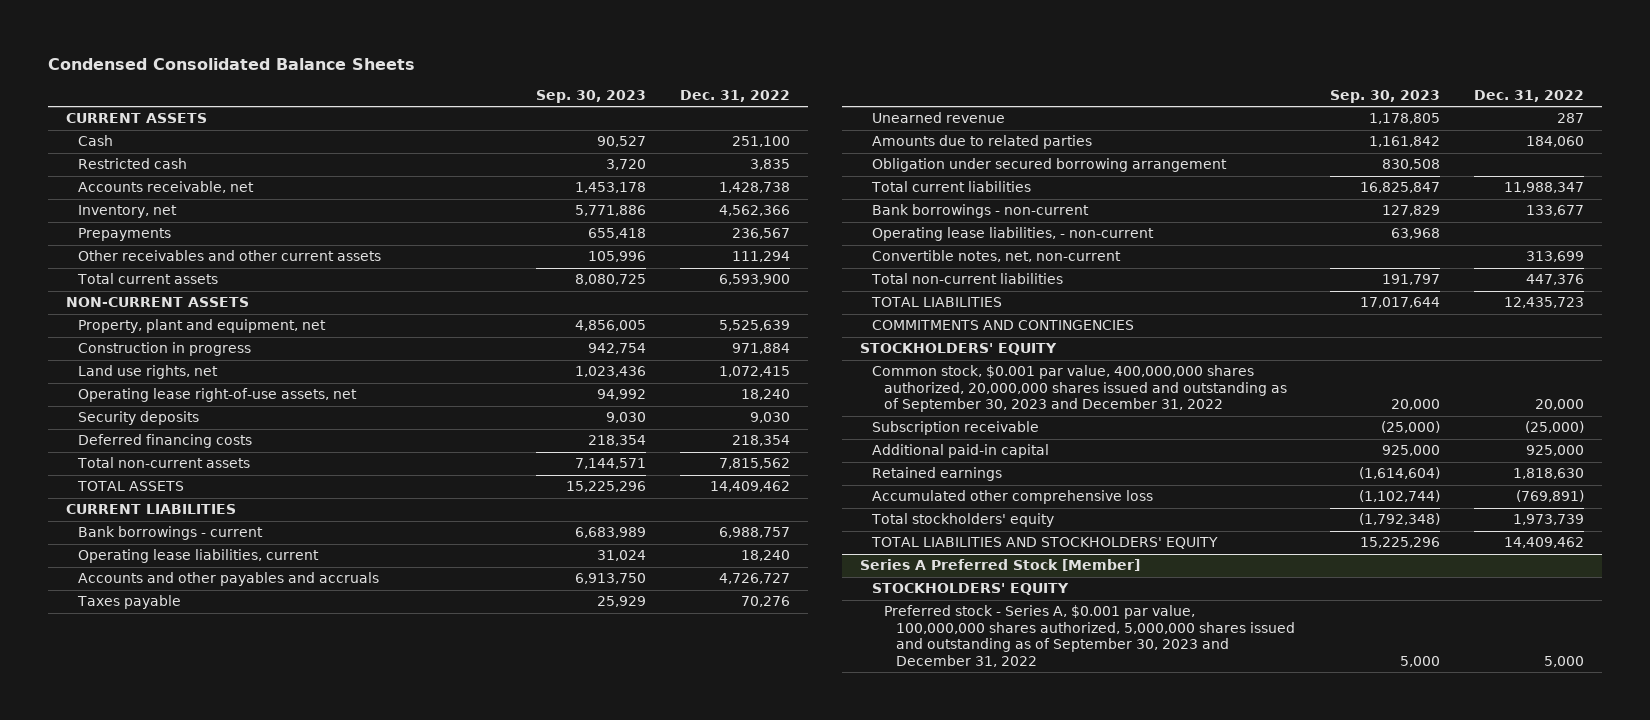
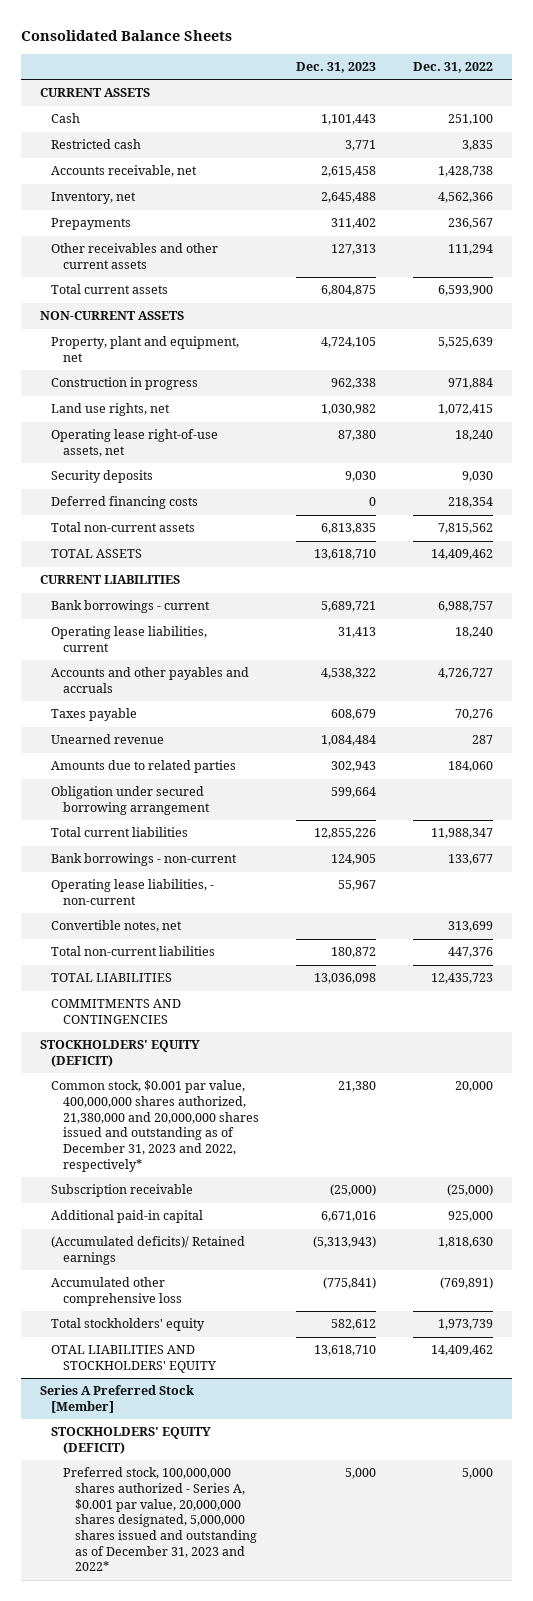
- Condensed Consolidated Balance Sheets
+ Consolidated Balance Sheets
- | Sep. 30, 2023 | Dec. 31, 2022
+ | Dec. 31, 2023 | Dec. 31, 2022
- Convertible notes, net, non-current | | 313,699
+ Convertible notes, net | | 313,699
- STOCKHOLDERS' EQUITY
- Common stock, $0.001 par value, 400,000,000 shares authorized, 20,000,000 shares issued and outstanding as of September 30, 2023 and December 31, 2022 | 20,000 | 20,000
+ STOCKHOLDERS' EQUITY (DEFICIT)
+ Common stock, $0.001 par value, 400,000,000 shares authorized, 21,380,000 and 20,000,000 shares issued and outstanding as of December 31, 2023 and 2022, respectively* | 21,380 | 20,000
- Retained earnings | (1,614,604) | 1,818,630
+ (Accumulated deficits)/ Retained earnings | (5,313,943) | 1,818,630
- TOTAL LIABILITIES AND STOCKHOLDERS' EQUITY | 15,225,296 | 14,409,462
+ OTAL LIABILITIES AND STOCKHOLDERS' EQUITY | 13,618,710 | 14,409,462
@ Series A Preferred Stock [Member]
- STOCKHOLDERS' EQUITY
- Preferred stock - Series A, $0.001 par value, 100,000,000 shares authorized, 5,000,000 shares issued and outstanding as of September 30, 2023 and December 31, 2022 | 5,000 | 5,000
+ STOCKHOLDERS' EQUITY (DEFICIT)
+ Preferred stock, 100,000,000 shares authorized - Series A, $0.001 par value, 20,000,000 shares designated, 5,000,000 shares issued and outstanding as of December 31, 2023 and 2022* | 5,000 | 5,000

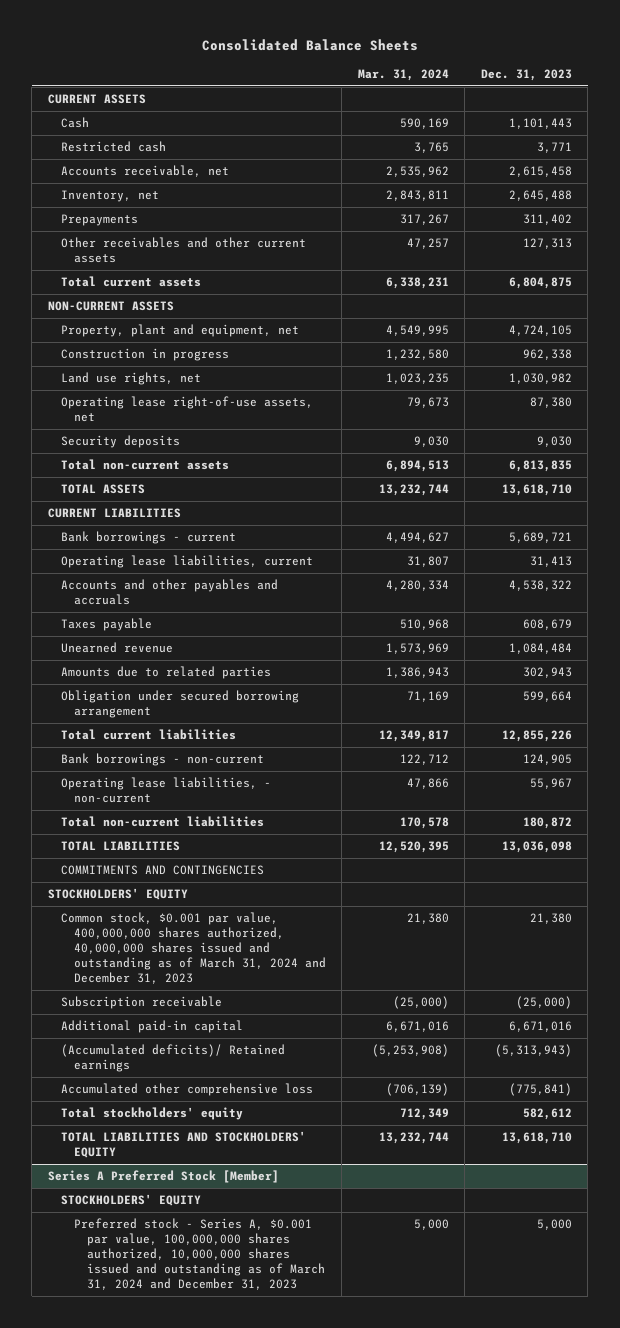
- | Dec. 31, 2023 | Dec. 31, 2022
+ | Mar. 31, 2024 | Dec. 31, 2023
- Deferred financing costs | 0 | 218,354
- Convertible notes, net | | 313,699
- STOCKHOLDERS' EQUITY (DEFICIT)
- Common stock, $0.001 par value, 400,000,000 shares authorized, 21,380,000 and 20,000,000 shares issued and outstanding as of December 31, 2023 and 2022, respectively* | 21,380 | 20,000
+ STOCKHOLDERS' EQUITY
+ Common stock, $0.001 par value, 400,000,000 shares authorized, 40,000,000 shares issued and outstanding as of March 31, 2024 and December 31, 2023 | 21,380 | 21,380
- OTAL LIABILITIES AND STOCKHOLDERS' EQUITY | 13,618,710 | 14,409,462
+ TOTAL LIABILITIES AND STOCKHOLDERS' EQUITY | 13,232,744 | 13,618,710
@ Series A Preferred Stock [Member]
- STOCKHOLDERS' EQUITY (DEFICIT)
- Preferred stock, 100,000,000 shares authorized - Series A, $0.001 par value, 20,000,000 shares designated, 5,000,000 shares issued and outstanding as of December 31, 2023 and 2022* | 5,000 | 5,000
+ STOCKHOLDERS' EQUITY
+ Preferred stock - Series A, $0.001 par value, 100,000,000 shares authorized, 10,000,000 shares issued and outstanding as of March 31, 2024 and December 31, 2023 | 5,000 | 5,000

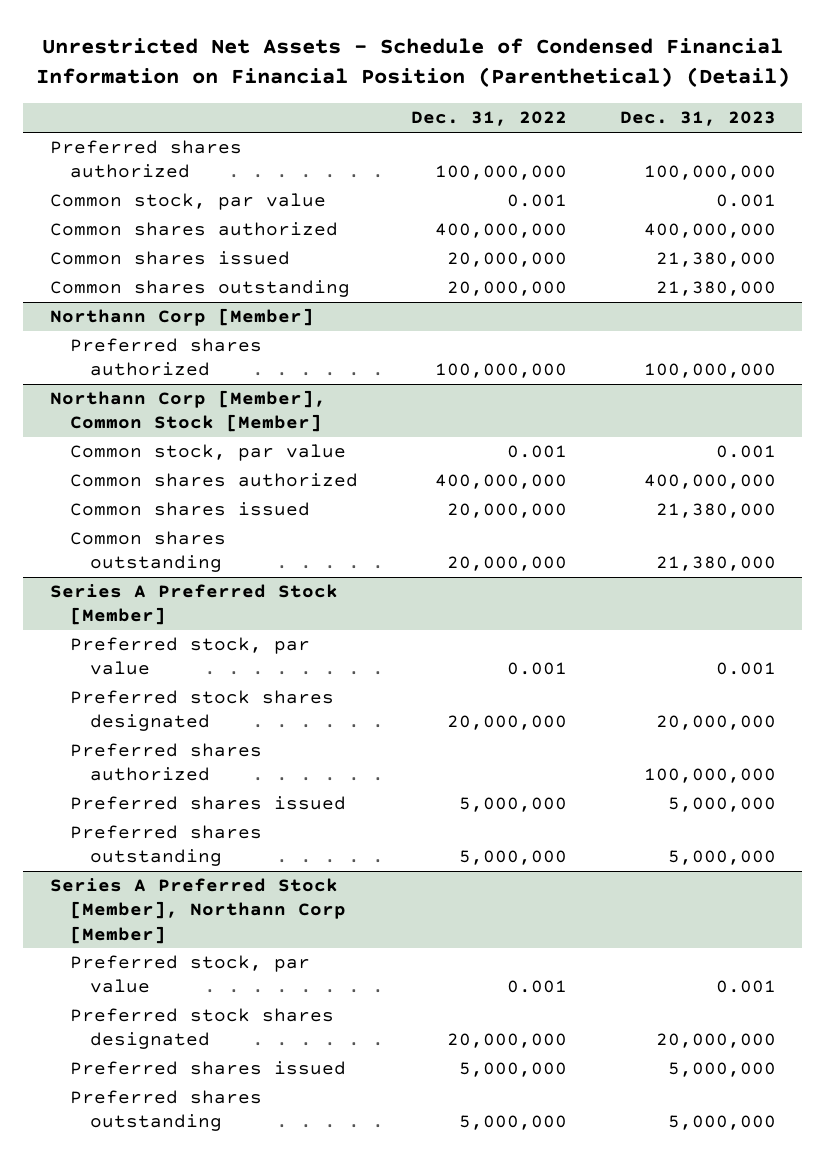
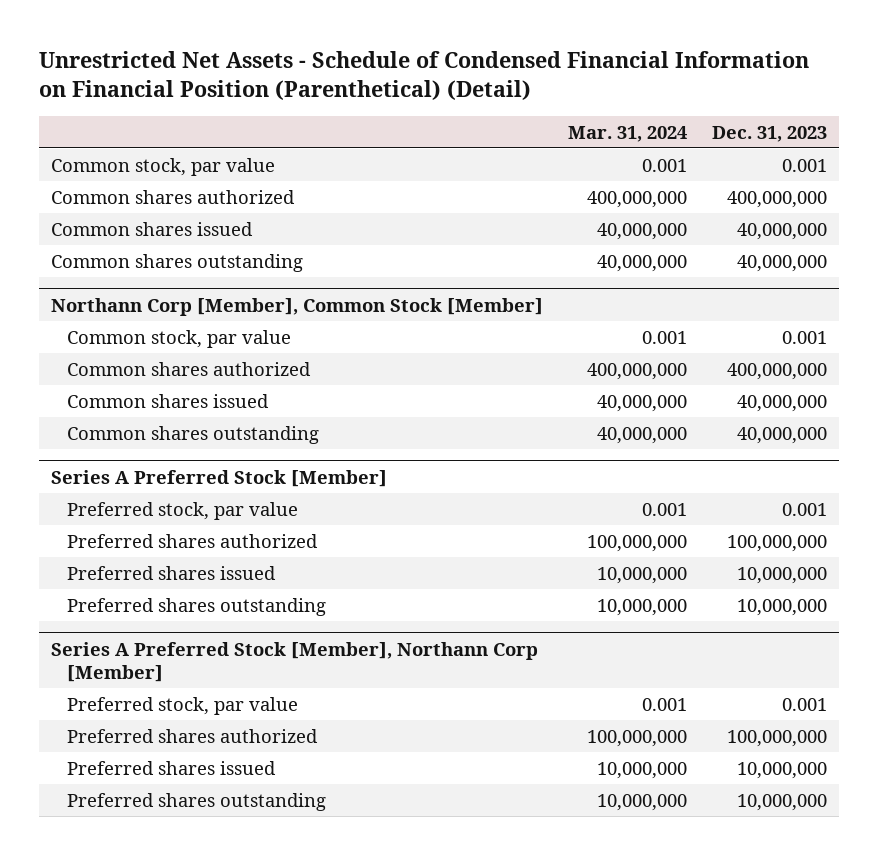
- | Dec. 31, 2022 | Dec. 31, 2023
+ | Mar. 31, 2024 | Dec. 31, 2023
- Preferred shares authorized | 100,000,000 | 100,000,000
- Common shares issued | 20,000,000 | 21,380,000
- Common shares outstanding | 20,000,000 | 21,380,000
- Northann Corp [Member]
- Preferred shares authorized | 100,000,000 | 100,000,000
+ Common shares issued | 40,000,000 | 40,000,000
+ Common shares outstanding | 40,000,000 | 40,000,000
@ Northann Corp [Member], Common Stock [Member]
- Common shares issued | 20,000,000 | 21,380,000
- Common shares outstanding | 20,000,000 | 21,380,000
+ Common shares issued | 40,000,000 | 40,000,000
+ Common shares outstanding | 40,000,000 | 40,000,000
@ Series A Preferred Stock [Member]
- Preferred stock shares designated | 20,000,000 | 20,000,000
- Preferred shares issued | 5,000,000 | 5,000,000
- Preferred shares outstanding | 5,000,000 | 5,000,000
+ Preferred shares issued | 10,000,000 | 10,000,000
+ Preferred shares outstanding | 10,000,000 | 10,000,000
@ Series A Preferred Stock [Member], Northann Corp [Member]
- Preferred stock shares designated | 20,000,000 | 20,000,000
- Preferred shares issued | 5,000,000 | 5,000,000
- Preferred shares outstanding | 5,000,000 | 5,000,000
+ Preferred shares authorized | 100,000,000 | 100,000,000
+ Preferred shares issued | 10,000,000 | 10,000,000
+ Preferred shares outstanding | 10,000,000 | 10,000,000

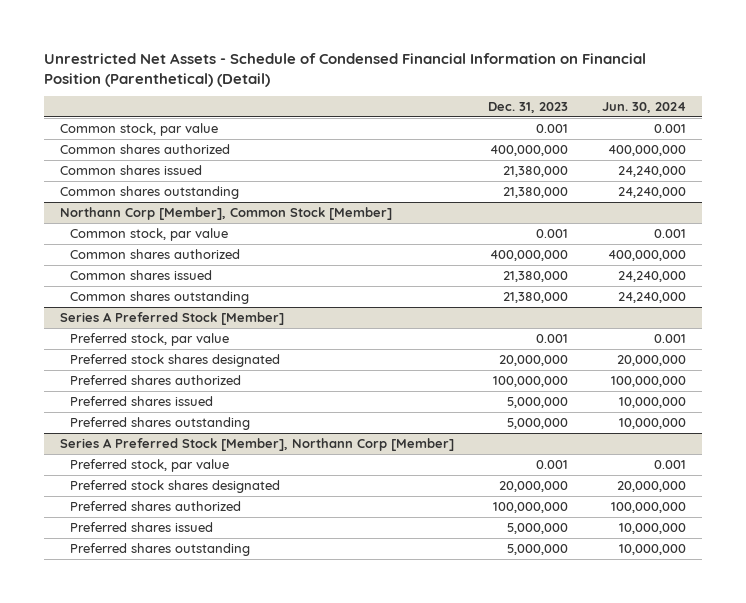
- | Mar. 31, 2024 | Dec. 31, 2023
+ | Dec. 31, 2023 | Jun. 30, 2024
- Common shares issued | 40,000,000 | 40,000,000
- Common shares outstanding | 40,000,000 | 40,000,000
+ Common shares issued | 21,380,000 | 24,240,000
+ Common shares outstanding | 21,380,000 | 24,240,000
@ Northann Corp [Member], Common Stock [Member]
- Common shares issued | 40,000,000 | 40,000,000
- Common shares outstanding | 40,000,000 | 40,000,000
+ Common shares issued | 21,380,000 | 24,240,000
+ Common shares outstanding | 21,380,000 | 24,240,000
@ Series A Preferred Stock [Member]
+ Preferred stock shares designated | 20,000,000 | 20,000,000
- Preferred shares issued | 10,000,000 | 10,000,000
- Preferred shares outstanding | 10,000,000 | 10,000,000
+ Preferred shares issued | 5,000,000 | 10,000,000
+ Preferred shares outstanding | 5,000,000 | 10,000,000
@ Series A Preferred Stock [Member], Northann Corp [Member]
+ Preferred stock shares designated | 20,000,000 | 20,000,000
- Preferred shares issued | 10,000,000 | 10,000,000
- Preferred shares outstanding | 10,000,000 | 10,000,000
+ Preferred shares issued | 5,000,000 | 10,000,000
+ Preferred shares outstanding | 5,000,000 | 10,000,000

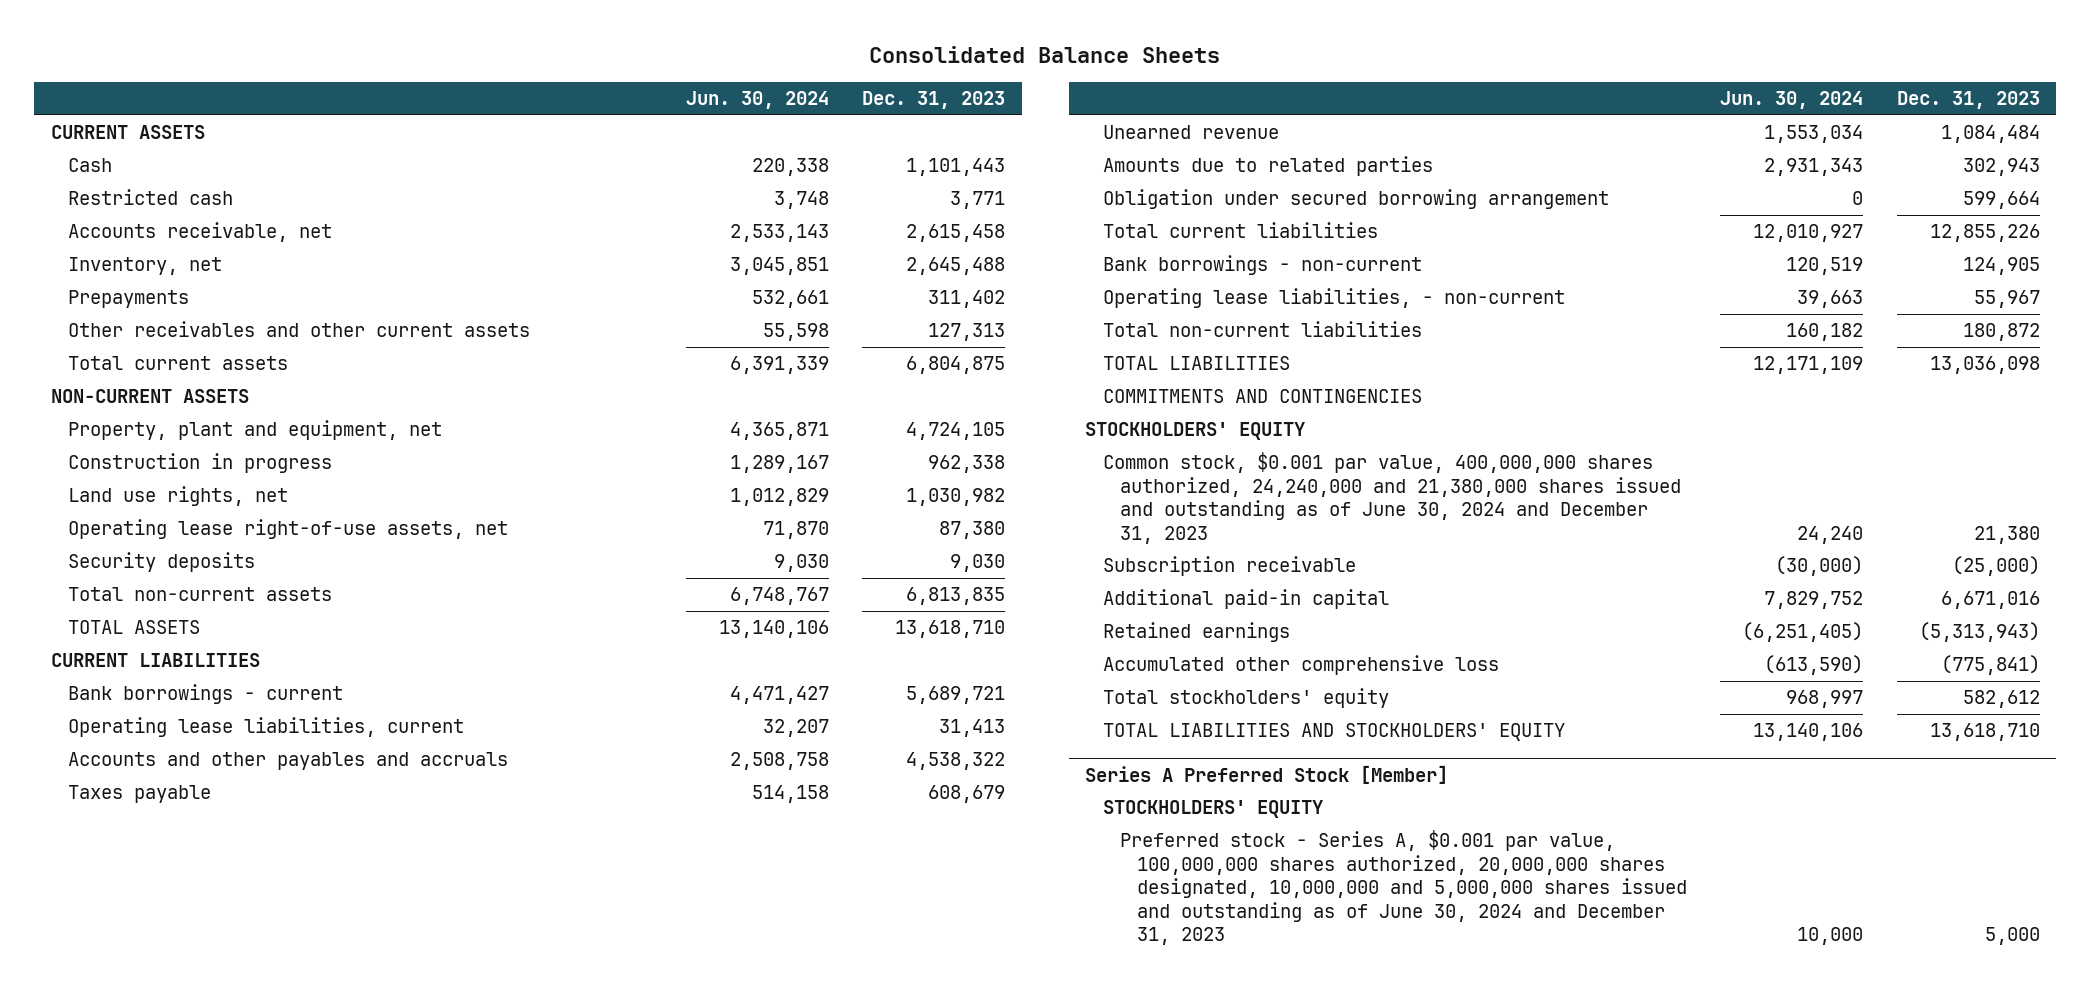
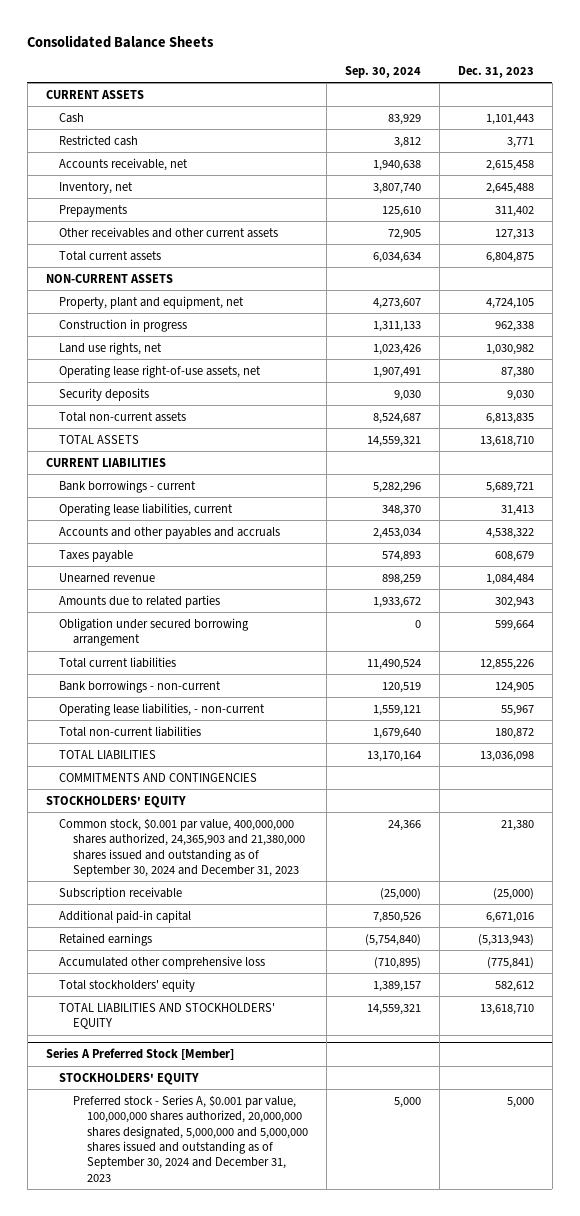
- | Jun. 30, 2024 | Dec. 31, 2023
+ | Sep. 30, 2024 | Dec. 31, 2023
- Common stock, $0.001 par value, 400,000,000 shares authorized, 24,240,000 and 21,380,000 shares issued and outstanding as of June 30, 2024 and December 31, 2023 | 24,240 | 21,380
+ Common stock, $0.001 par value, 400,000,000 shares authorized, 24,365,903 and 21,380,000 shares issued and outstanding as of September 30, 2024 and December 31, 2023 | 24,366 | 21,380
@ Series A Preferred Stock [Member]
- Preferred stock - Series A, $0.001 par value, 100,000,000 shares authorized, 20,000,000 shares designated, 10,000,000 and 5,000,000 shares issued and outstanding as of June 30, 2024 and December 31, 2023 | 10,000 | 5,000
+ Preferred stock - Series A, $0.001 par value, 100,000,000 shares authorized, 20,000,000 shares designated, 5,000,000 and 5,000,000 shares issued and outstanding as of September 30, 2024 and December 31, 2023 | 5,000 | 5,000

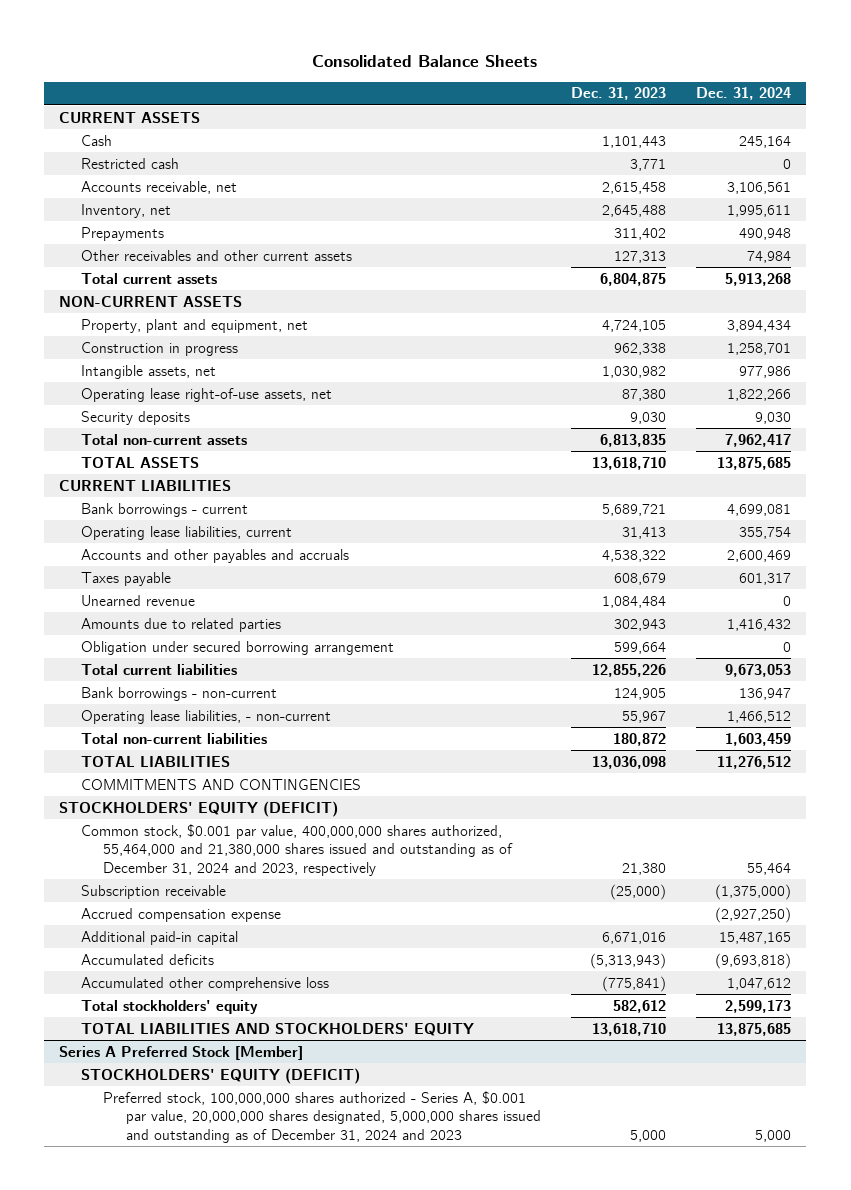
- | Sep. 30, 2024 | Dec. 31, 2023
+ | Dec. 31, 2023 | Dec. 31, 2024
- Land use rights, net | 1,023,426 | 1,030,982
+ Intangible assets, net | 1,030,982 | 977,986
- STOCKHOLDERS' EQUITY
- Common stock, $0.001 par value, 400,000,000 shares authorized, 24,365,903 and 21,380,000 shares issued and outstanding as of September 30, 2024 and December 31, 2023 | 24,366 | 21,380
+ STOCKHOLDERS' EQUITY (DEFICIT)
+ Common stock, $0.001 par value, 400,000,000 shares authorized, 55,464,000 and 21,380,000 shares issued and outstanding as of December 31, 2024 and 2023, respectively | 21,380 | 55,464
+ Accrued compensation expense | | (2,927,250)
- Retained earnings | (5,754,840) | (5,313,943)
+ Accumulated deficits | (5,313,943) | (9,693,818)
@ Series A Preferred Stock [Member]
- STOCKHOLDERS' EQUITY
- Preferred stock - Series A, $0.001 par value, 100,000,000 shares authorized, 20,000,000 shares designated, 5,000,000 and 5,000,000 shares issued and outstanding as of September 30, 2024 and December 31, 2023 | 5,000 | 5,000
+ STOCKHOLDERS' EQUITY (DEFICIT)
+ Preferred stock, 100,000,000 shares authorized - Series A, $0.001 par value, 20,000,000 shares designated, 5,000,000 shares issued and outstanding as of December 31, 2024 and 2023 | 5,000 | 5,000

